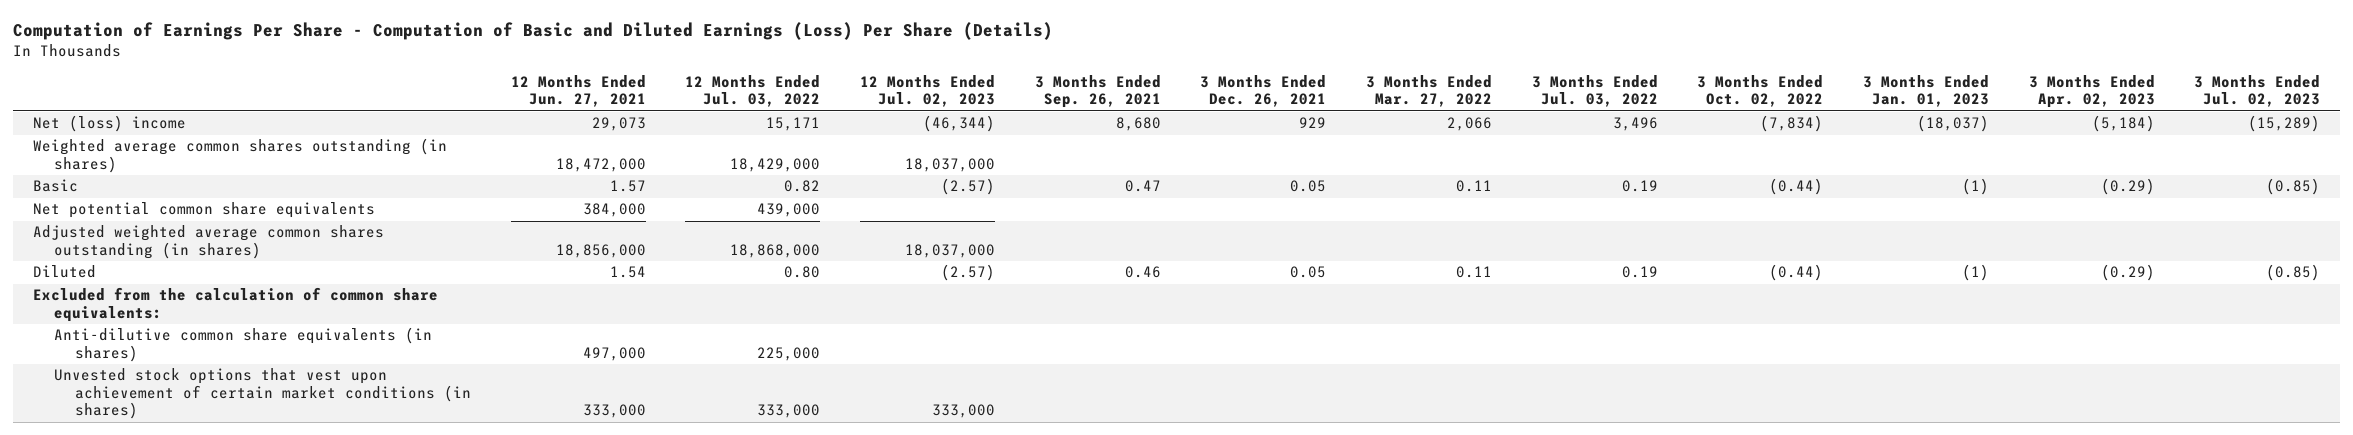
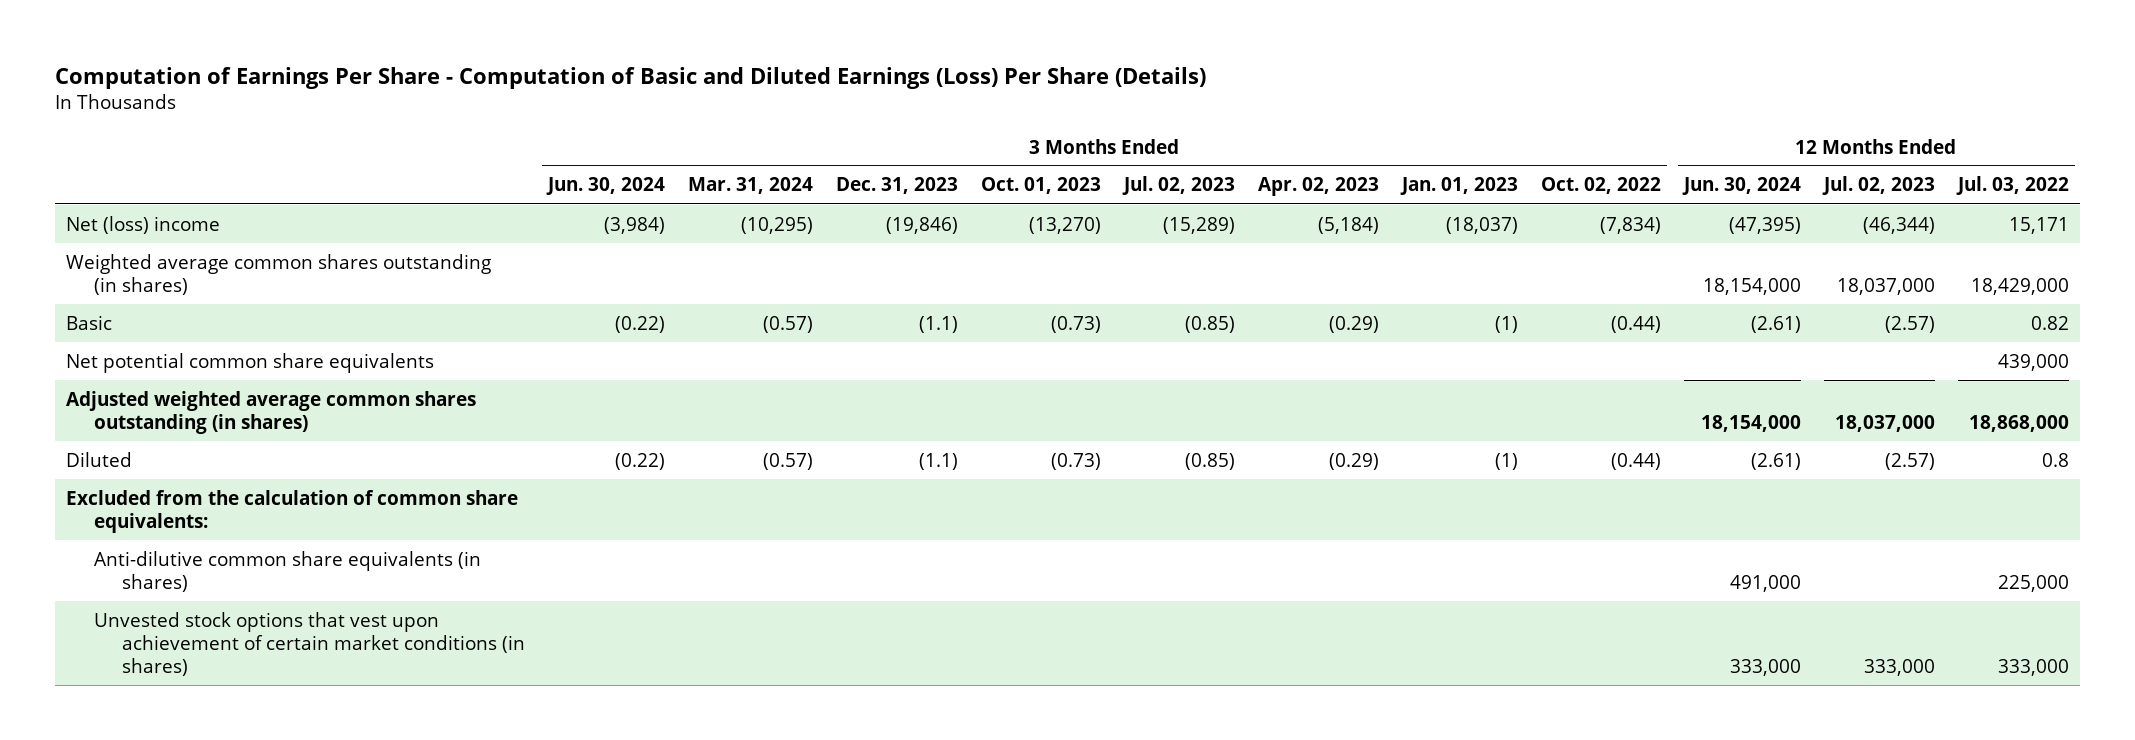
- | 12 Months Ended Jun. 27, 2021 | 12 Months Ended Jul. 03, 2022 | 12 Months Ended Jul. 02, 2023 | 3 Months Ended Sep. 26, 2021 | 3 Months Ended Dec. 26, 2021 | 3 Months Ended Mar. 27, 2022 | 3 Months Ended Jul. 03, 2022 | 3 Months Ended Oct. 02, 2022 | 3 Months Ended Jan. 01, 2023 | 3 Months Ended Apr. 02, 2023 | 3 Months Ended Jul. 02, 2023
+ | 3 Months Ended Jun. 30, 2024 | 3 Months Ended Mar. 31, 2024 | 3 Months Ended Dec. 31, 2023 | 3 Months Ended Oct. 01, 2023 | 3 Months Ended Jul. 02, 2023 | 3 Months Ended Apr. 02, 2023 | 3 Months Ended Jan. 01, 2023 | 3 Months Ended Oct. 02, 2022 | 12 Months Ended Jun. 30, 2024 | 12 Months Ended Jul. 02, 2023 | 12 Months Ended Jul. 03, 2022
- Diluted | 1.54 | 0.80 | (2.57) | 0.46 | 0.05 | 0.11 | 0.19 | (0.44) | (1) | (0.29) | (0.85)
+ Diluted | (0.22) | (0.57) | (1.1) | (0.73) | (0.85) | (0.29) | (1) | (0.44) | (2.61) | (2.57) | 0.8

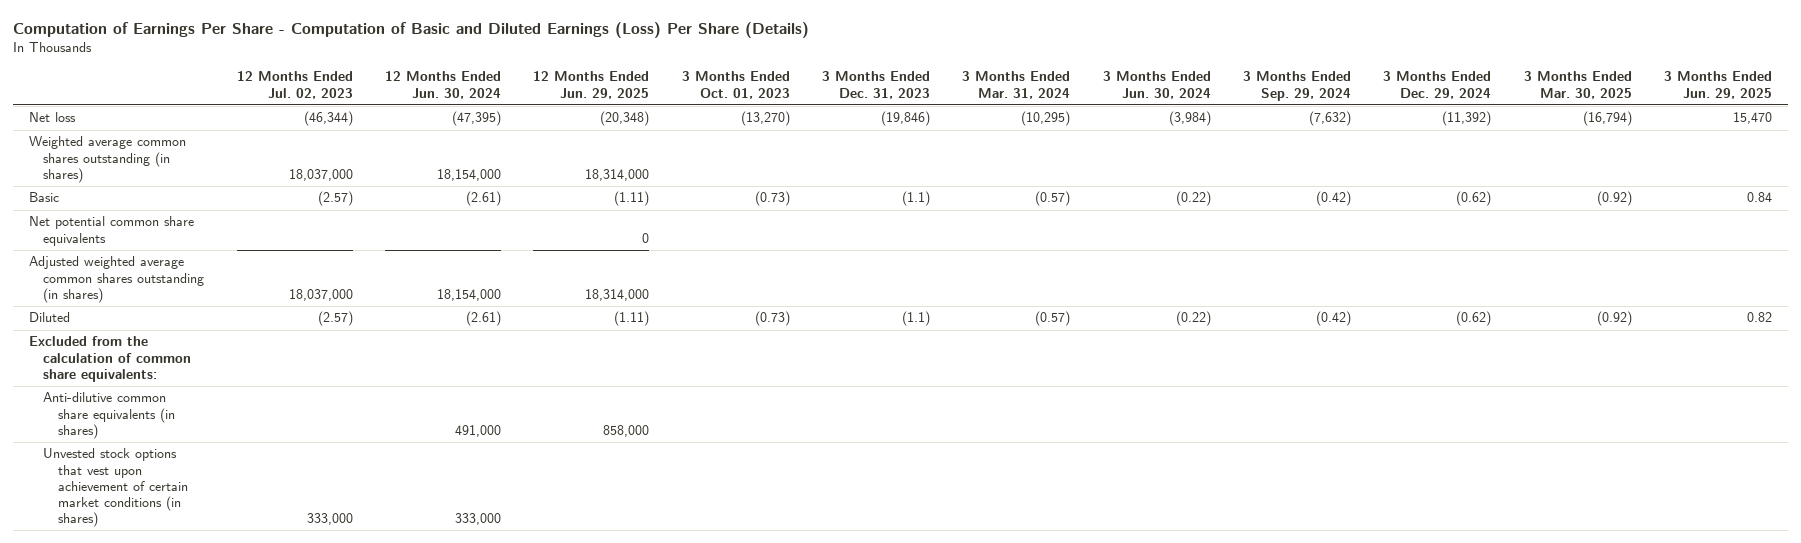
- | 3 Months Ended Jun. 30, 2024 | 3 Months Ended Mar. 31, 2024 | 3 Months Ended Dec. 31, 2023 | 3 Months Ended Oct. 01, 2023 | 3 Months Ended Jul. 02, 2023 | 3 Months Ended Apr. 02, 2023 | 3 Months Ended Jan. 01, 2023 | 3 Months Ended Oct. 02, 2022 | 12 Months Ended Jun. 30, 2024 | 12 Months Ended Jul. 02, 2023 | 12 Months Ended Jul. 03, 2022
+ | 12 Months Ended Jul. 02, 2023 | 12 Months Ended Jun. 30, 2024 | 12 Months Ended Jun. 29, 2025 | 3 Months Ended Oct. 01, 2023 | 3 Months Ended Dec. 31, 2023 | 3 Months Ended Mar. 31, 2024 | 3 Months Ended Jun. 30, 2024 | 3 Months Ended Sep. 29, 2024 | 3 Months Ended Dec. 29, 2024 | 3 Months Ended Mar. 30, 2025 | 3 Months Ended Jun. 29, 2025
- Net (loss) income | (3,984) | (10,295) | (19,846) | (13,270) | (15,289) | (5,184) | (18,037) | (7,834) | (47,395) | (46,344) | 15,171
+ Net loss | (46,344) | (47,395) | (20,348) | (13,270) | (19,846) | (10,295) | (3,984) | (7,632) | (11,392) | (16,794) | 15,470

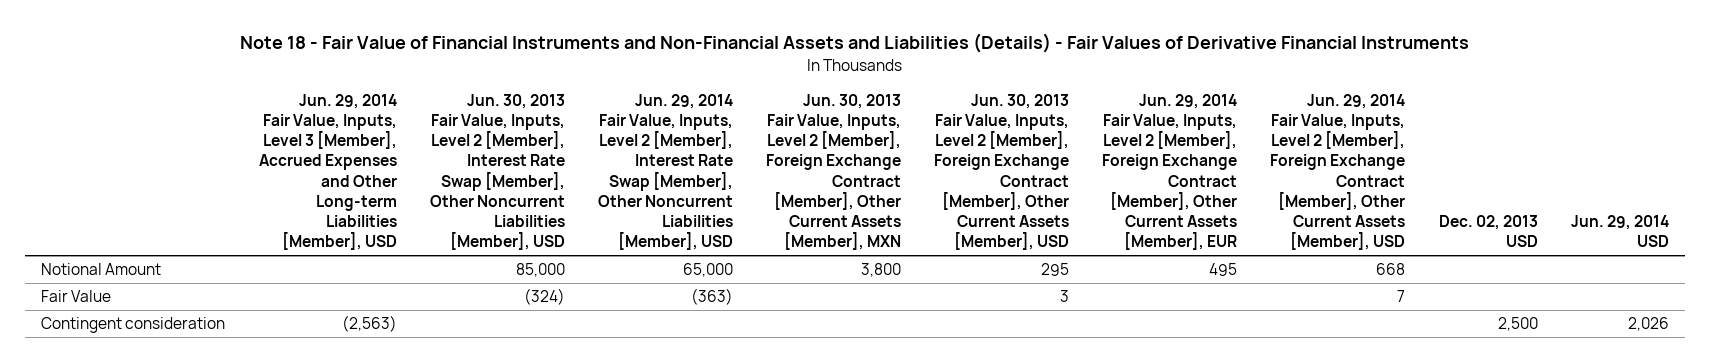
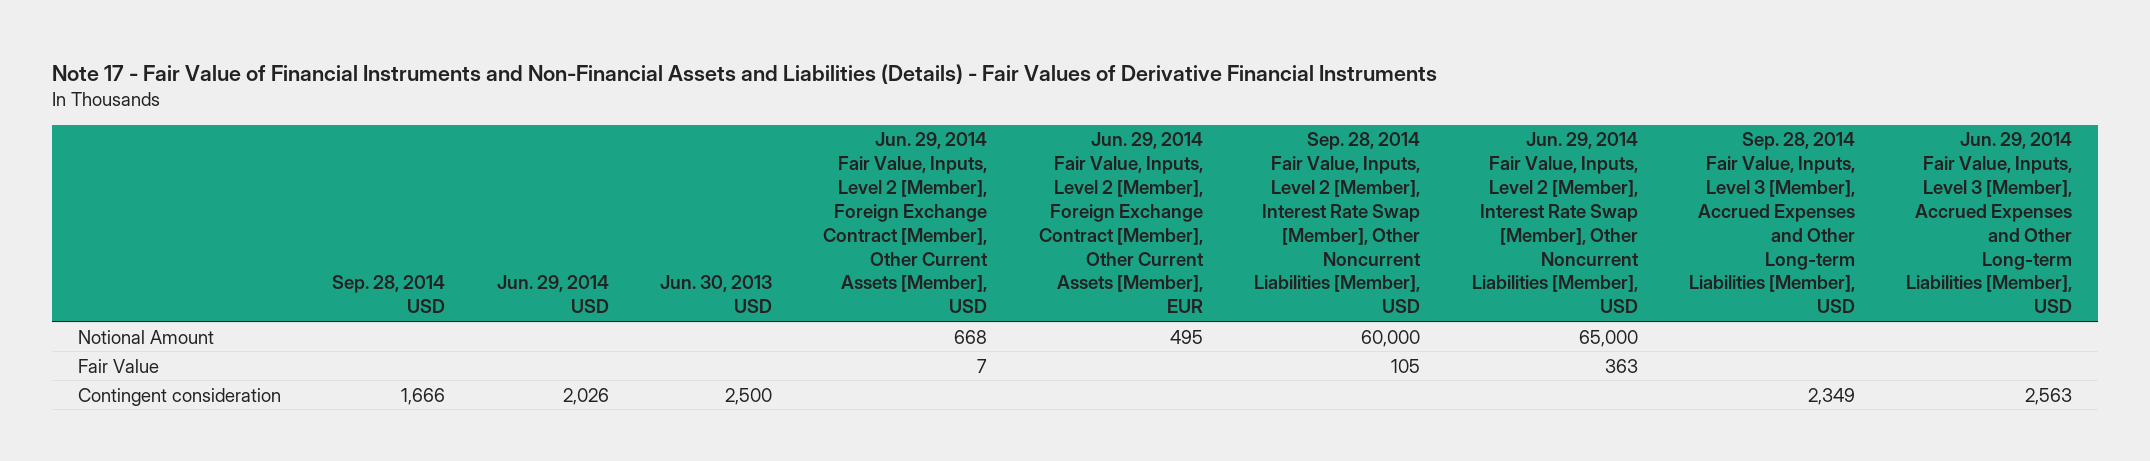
- Note 18 - Fair Value of Financial Instruments and Non-Financial Assets and Liabilities (Details) - Fair Values of Derivative Financial Instruments
+ Note 17 - Fair Value of Financial Instruments and Non-Financial Assets and Liabilities (Details) - Fair Values of Derivative Financial Instruments
- | Jun. 29, 2014 Fair Value, Inputs, Level 3 [Member], Accrued Expenses and Other Long-term Liabilities [Member], USD | Jun. 30, 2013 Fair Value, Inputs, Level 2 [Member], Interest Rate Swap [Member], Other Noncurrent Liabilities [Member], USD | Jun. 29, 2014 Fair Value, Inputs, Level 2 [Member], Interest Rate Swap [Member], Other Noncurrent Liabilities [Member], USD | Jun. 30, 2013 Fair Value, Inputs, Level 2 [Member], Foreign Exchange Contract [Member], Other Current Assets [Member], MXN | Jun. 30, 2013 Fair Value, Inputs, Level 2 [Member], Foreign Exchange Contract [Member], Other Current Assets [Member], USD | Jun. 29, 2014 Fair Value, Inputs, Level 2 [Member], Foreign Exchange Contract [Member], Other Current Assets [Member], EUR | Jun. 29, 2014 Fair Value, Inputs, Level 2 [Member], Foreign Exchange Contract [Member], Other Current Assets [Member], USD | Dec. 02, 2013 USD | Jun. 29, 2014 USD
+ | Sep. 28, 2014 USD | Jun. 29, 2014 USD | Jun. 30, 2013 USD | Jun. 29, 2014 Fair Value, Inputs, Level 2 [Member], Foreign Exchange Contract [Member], Other Current Assets [Member], USD | Jun. 29, 2014 Fair Value, Inputs, Level 2 [Member], Foreign Exchange Contract [Member], Other Current Assets [Member], EUR | Sep. 28, 2014 Fair Value, Inputs, Level 2 [Member], Interest Rate Swap [Member], Other Noncurrent Liabilities [Member], USD | Jun. 29, 2014 Fair Value, Inputs, Level 2 [Member], Interest Rate Swap [Member], Other Noncurrent Liabilities [Member], USD | Sep. 28, 2014 Fair Value, Inputs, Level 3 [Member], Accrued Expenses and Other Long-term Liabilities [Member], USD | Jun. 29, 2014 Fair Value, Inputs, Level 3 [Member], Accrued Expenses and Other Long-term Liabilities [Member], USD
- Fair Value | | (324) | (363) | | 3 | | 7 | |
- Contingent consideration | (2,563) | | | | | | | 2,500 | 2,026
+ Fair Value | | | | 7 | | 105 | 363 | |
+ Contingent consideration | 1,666 | 2,026 | 2,500 | | | | | 2,349 | 2,563

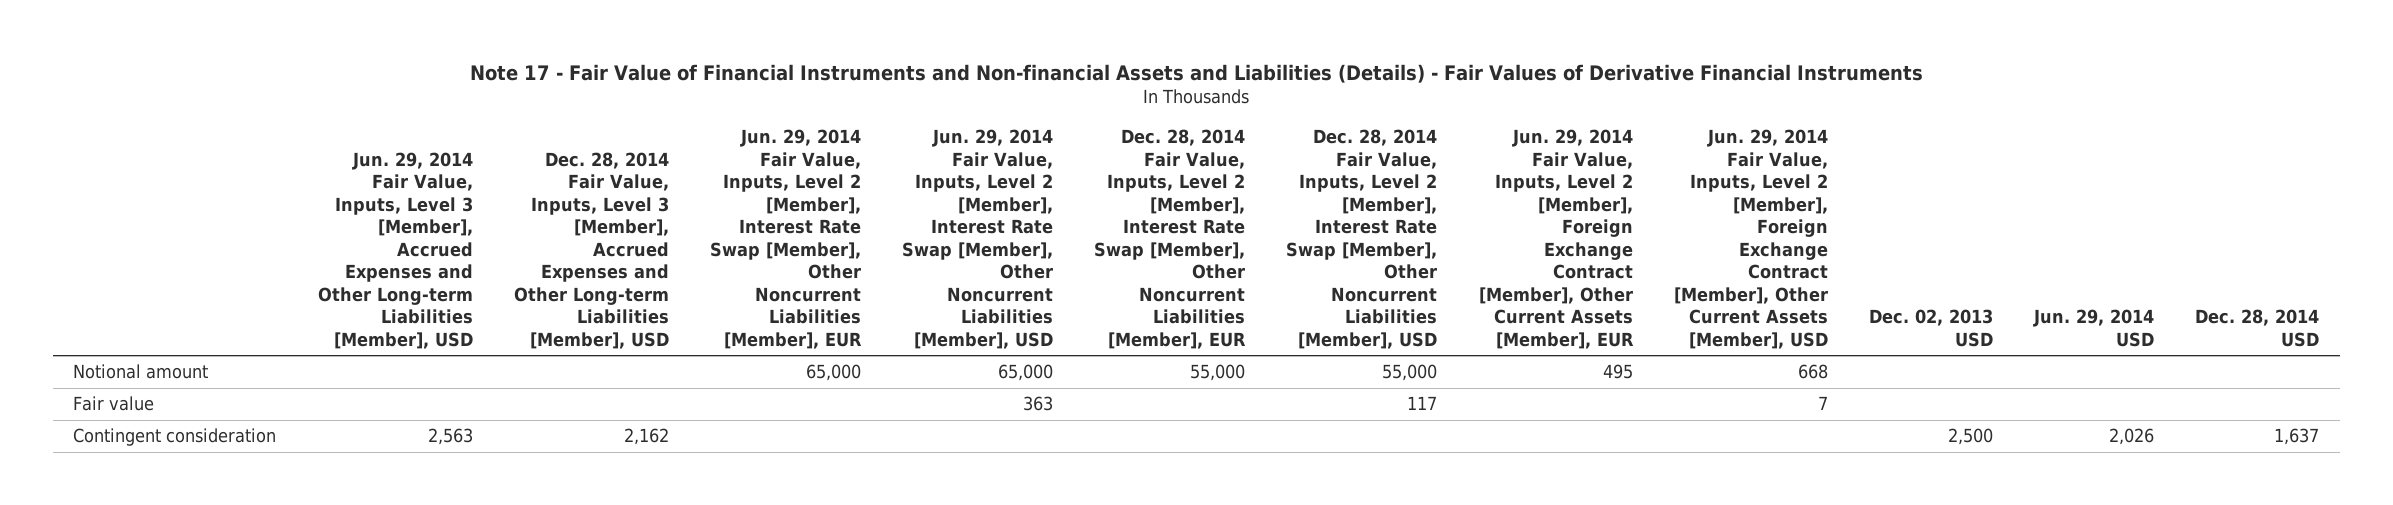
- Note 17 - Fair Value of Financial Instruments and Non-Financial Assets and Liabilities (Details) - Fair Values of Derivative Financial Instruments
+ Note 17 - Fair Value of Financial Instruments and Non-financial Assets and Liabilities (Details) - Fair Values of Derivative Financial Instruments
- | Sep. 28, 2014 USD | Jun. 29, 2014 USD | Jun. 30, 2013 USD | Jun. 29, 2014 Fair Value, Inputs, Level 2 [Member], Foreign Exchange Contract [Member], Other Current Assets [Member], USD | Jun. 29, 2014 Fair Value, Inputs, Level 2 [Member], Foreign Exchange Contract [Member], Other Current Assets [Member], EUR | Sep. 28, 2014 Fair Value, Inputs, Level 2 [Member], Interest Rate Swap [Member], Other Noncurrent Liabilities [Member], USD | Jun. 29, 2014 Fair Value, Inputs, Level 2 [Member], Interest Rate Swap [Member], Other Noncurrent Liabilities [Member], USD | Sep. 28, 2014 Fair Value, Inputs, Level 3 [Member], Accrued Expenses and Other Long-term Liabilities [Member], USD | Jun. 29, 2014 Fair Value, Inputs, Level 3 [Member], Accrued Expenses and Other Long-term Liabilities [Member], USD
+ | Jun. 29, 2014 Fair Value, Inputs, Level 3 [Member], Accrued Expenses and Other Long-term Liabilities [Member], USD | Dec. 28, 2014 Fair Value, Inputs, Level 3 [Member], Accrued Expenses and Other Long-term Liabilities [Member], USD | Jun. 29, 2014 Fair Value, Inputs, Level 2 [Member], Interest Rate Swap [Member], Other Noncurrent Liabilities [Member], EUR | Jun. 29, 2014 Fair Value, Inputs, Level 2 [Member], Interest Rate Swap [Member], Other Noncurrent Liabilities [Member], USD | Dec. 28, 2014 Fair Value, Inputs, Level 2 [Member], Interest Rate Swap [Member], Other Noncurrent Liabilities [Member], EUR | Dec. 28, 2014 Fair Value, Inputs, Level 2 [Member], Interest Rate Swap [Member], Other Noncurrent Liabilities [Member], USD | Jun. 29, 2014 Fair Value, Inputs, Level 2 [Member], Foreign Exchange Contract [Member], Other Current Assets [Member], EUR | Jun. 29, 2014 Fair Value, Inputs, Level 2 [Member], Foreign Exchange Contract [Member], Other Current Assets [Member], USD | Dec. 02, 2013 USD | Jun. 29, 2014 USD | Dec. 28, 2014 USD
- Notional Amount | | | | 668 | 495 | 60,000 | 65,000 | |
- Fair Value | | | | 7 | | 105 | 363 | |
+ Notional amount | | | 65,000 | 65,000 | 55,000 | 55,000 | 495 | 668 | | |
+ Fair value | | | | 363 | | 117 | | 7 | | |

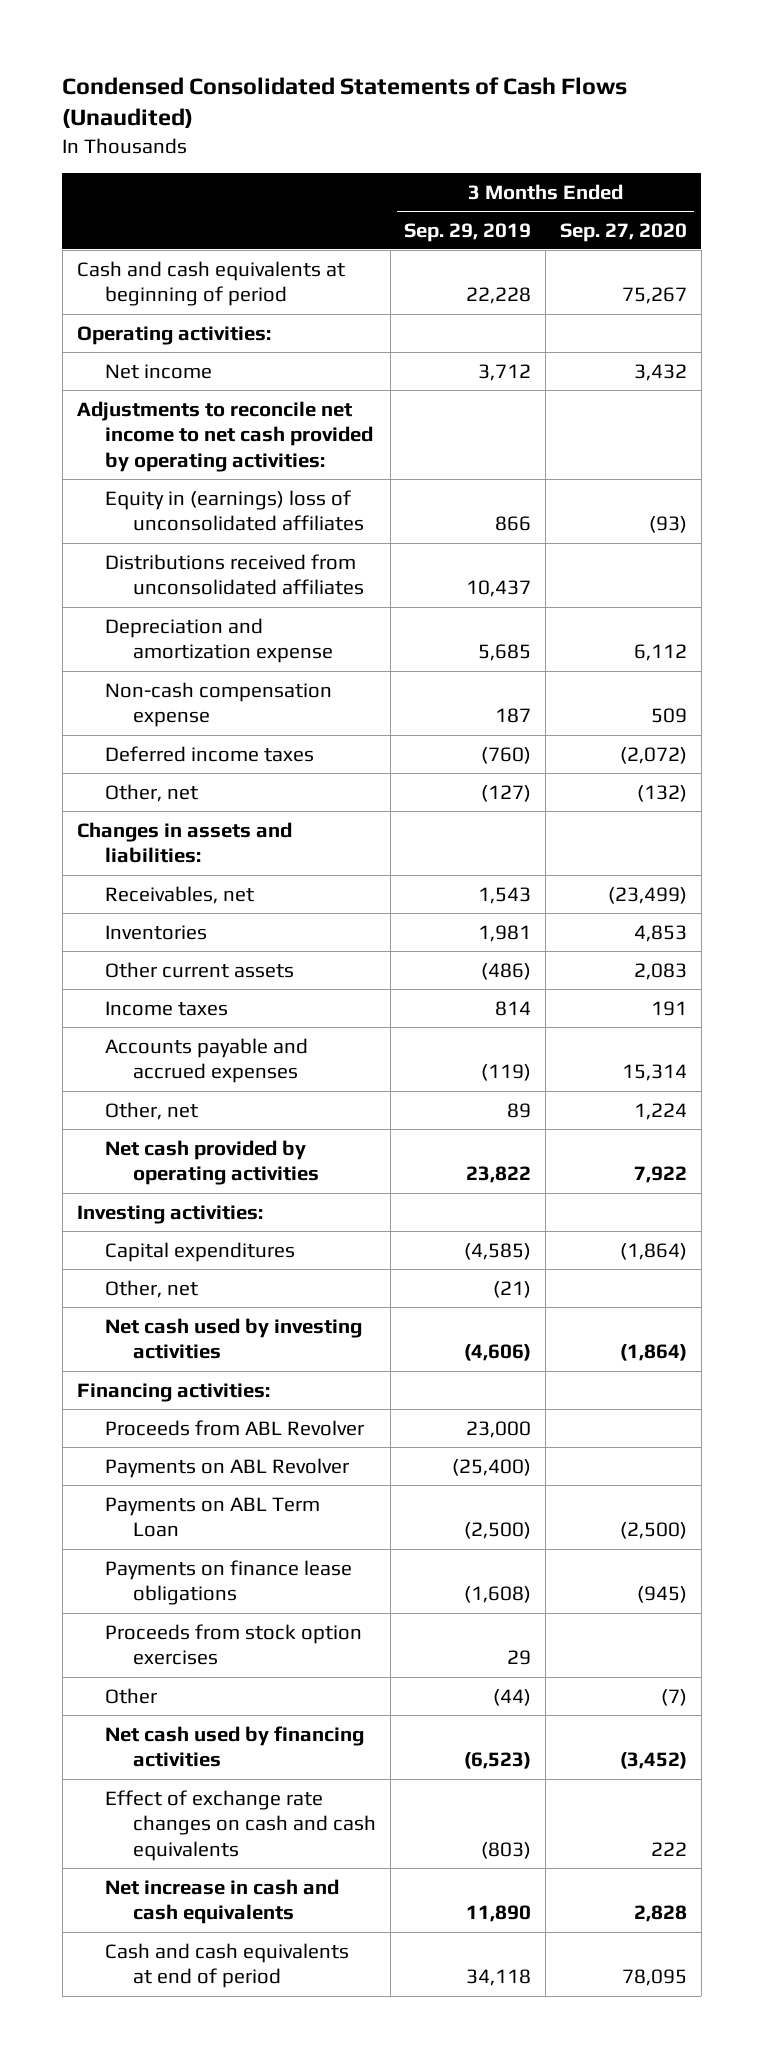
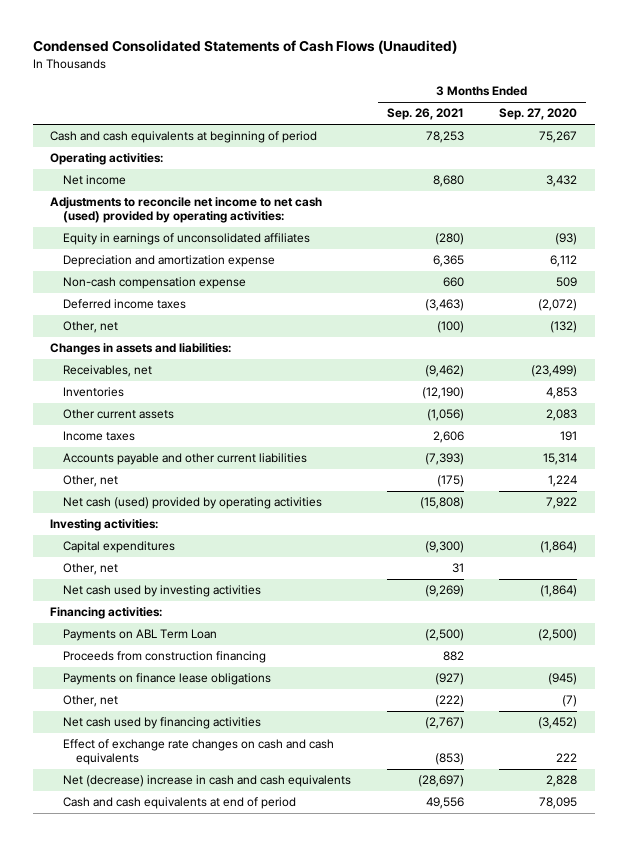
- | 3 Months Ended Sep. 29, 2019 | 3 Months Ended Sep. 27, 2020
+ | 3 Months Ended Sep. 26, 2021 | 3 Months Ended Sep. 27, 2020
- Adjustments to reconcile net income to net cash provided by operating activities:
- Equity in (earnings) loss of unconsolidated affiliates | 866 | (93)
- Distributions received from unconsolidated affiliates | 10,437 |
+ Adjustments to reconcile net income to net cash (used) provided by operating activities:
+ Equity in earnings of unconsolidated affiliates | (280) | (93)
- Accounts payable and accrued expenses | (119) | 15,314
+ Accounts payable and other current liabilities | (7,393) | 15,314
- Net cash provided by operating activities | 23,822 | 7,922
+ Net cash (used) provided by operating activities | (15,808) | 7,922
- Proceeds from ABL Revolver | 23,000 |
- Payments on ABL Revolver | (25,400) |
+ Proceeds from construction financing | 882 |
- Proceeds from stock option exercises | 29 |
- Other | (44) | (7)
+ Other, net | (222) | (7)
- Net increase in cash and cash equivalents | 11,890 | 2,828
+ Net (decrease) increase in cash and cash equivalents | (28,697) | 2,828

